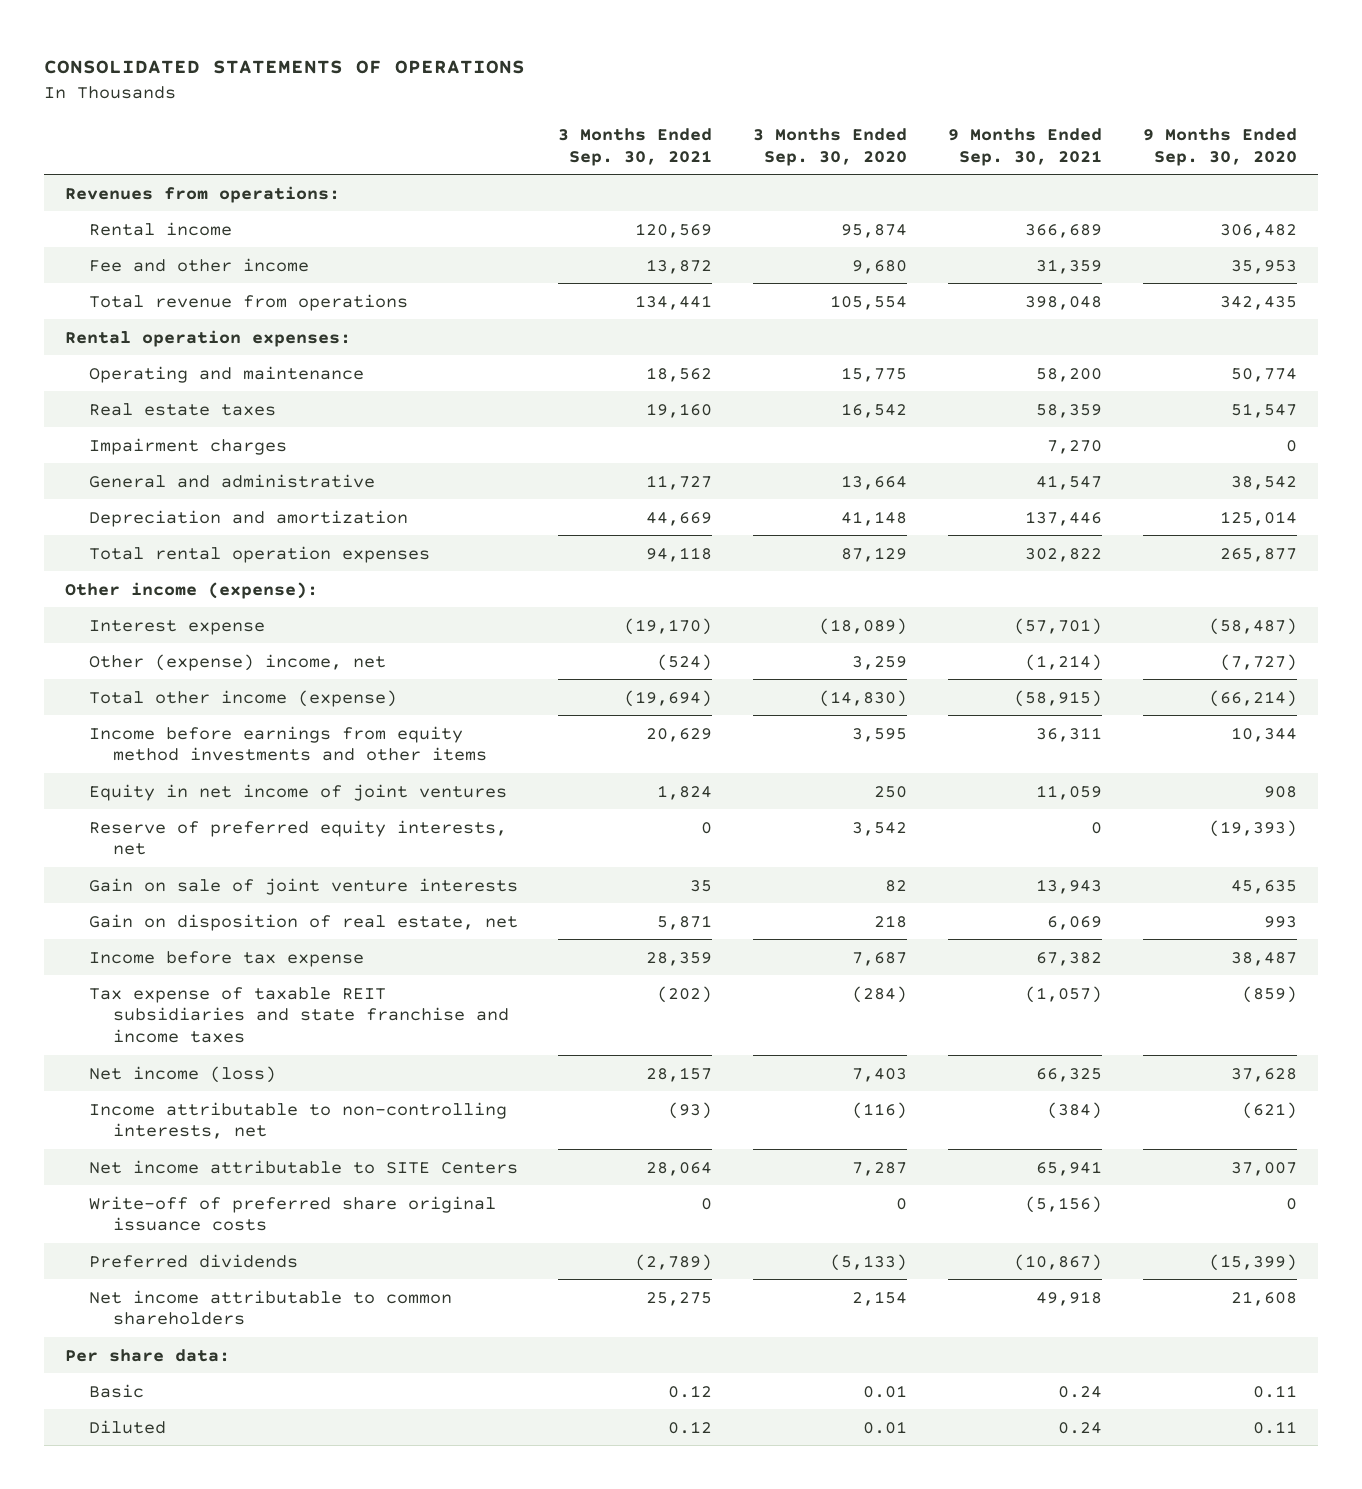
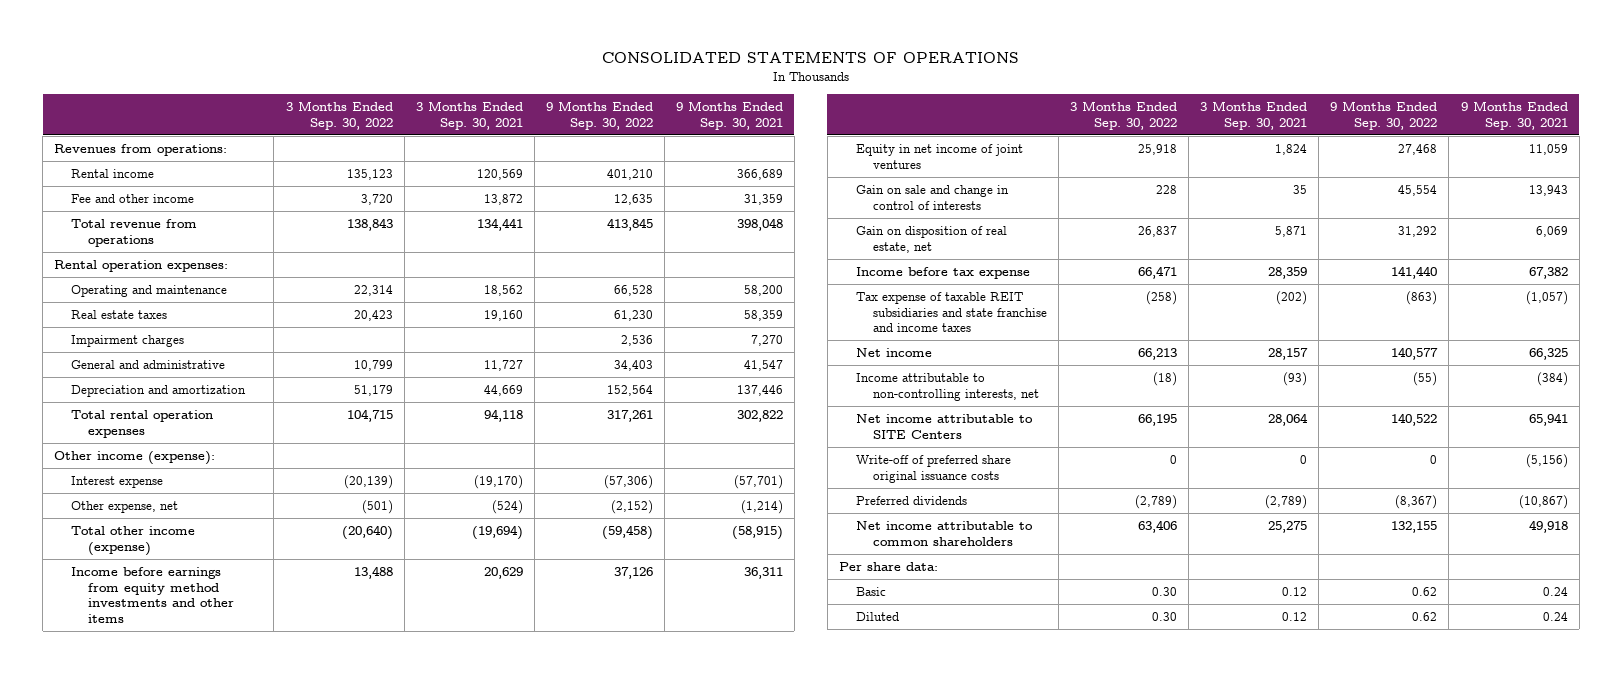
- | 3 Months Ended Sep. 30, 2021 | 3 Months Ended Sep. 30, 2020 | 9 Months Ended Sep. 30, 2021 | 9 Months Ended Sep. 30, 2020
+ | 3 Months Ended Sep. 30, 2022 | 3 Months Ended Sep. 30, 2021 | 9 Months Ended Sep. 30, 2022 | 9 Months Ended Sep. 30, 2021
- Other (expense) income, net | (524) | 3,259 | (1,214) | (7,727)
+ Other expense, net | (501) | (524) | (2,152) | (1,214)
- Reserve of preferred equity interests, net | 0 | 3,542 | 0 | (19,393)
- Gain on sale of joint venture interests | 35 | 82 | 13,943 | 45,635
+ Gain on sale and change in control of interests | 228 | 35 | 45,554 | 13,943
- Net income (loss) | 28,157 | 7,403 | 66,325 | 37,628
+ Net income | 66,213 | 28,157 | 140,577 | 66,325

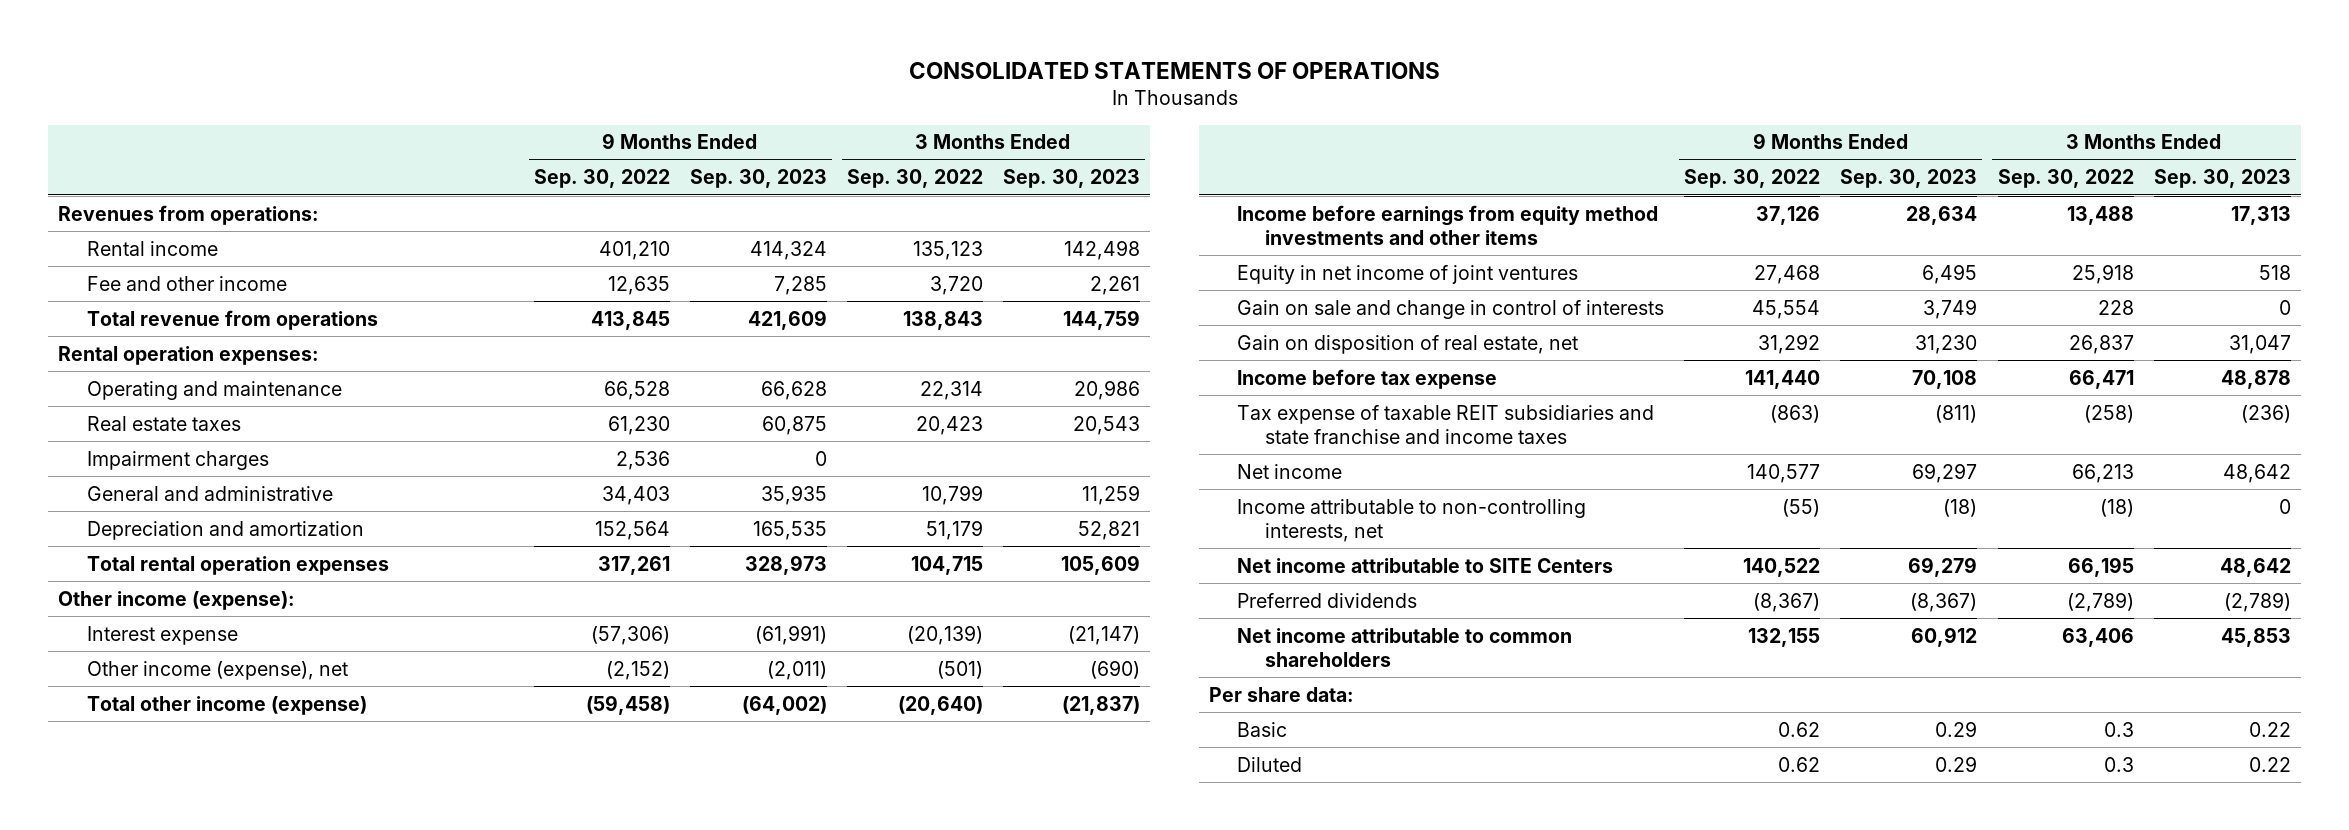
- | 3 Months Ended Sep. 30, 2022 | 3 Months Ended Sep. 30, 2021 | 9 Months Ended Sep. 30, 2022 | 9 Months Ended Sep. 30, 2021
+ | 9 Months Ended Sep. 30, 2022 | 9 Months Ended Sep. 30, 2023 | 3 Months Ended Sep. 30, 2022 | 3 Months Ended Sep. 30, 2023
- Other expense, net | (501) | (524) | (2,152) | (1,214)
+ Other income (expense), net | (2,152) | (2,011) | (501) | (690)
- Write-off of preferred share original issuance costs | 0 | 0 | 0 | (5,156)
- Basic | 0.30 | 0.12 | 0.62 | 0.24
- Diluted | 0.30 | 0.12 | 0.62 | 0.24
+ Basic | 0.62 | 0.29 | 0.3 | 0.22
+ Diluted | 0.62 | 0.29 | 0.3 | 0.22

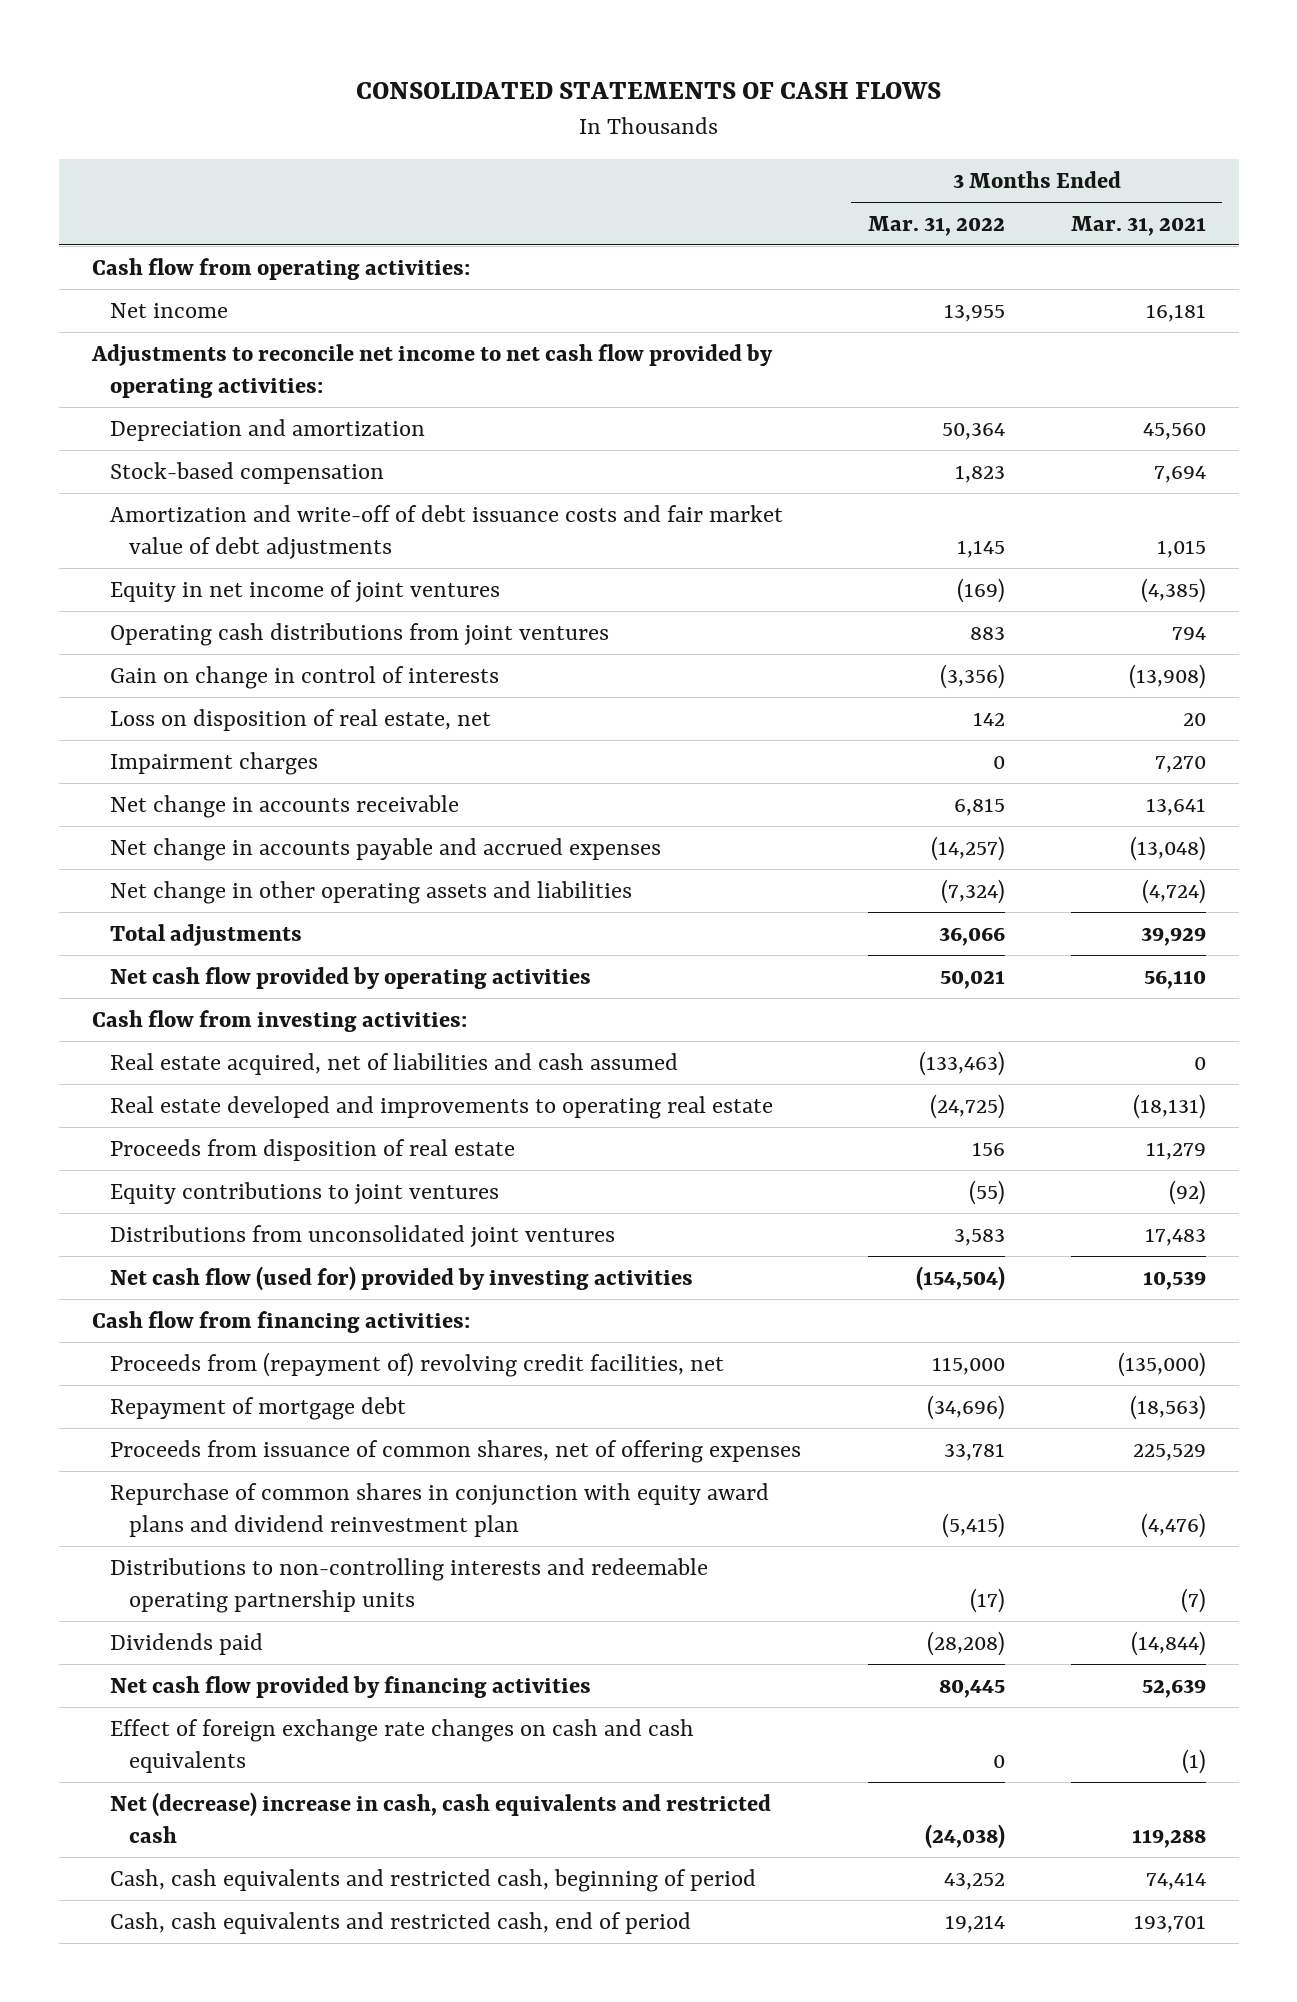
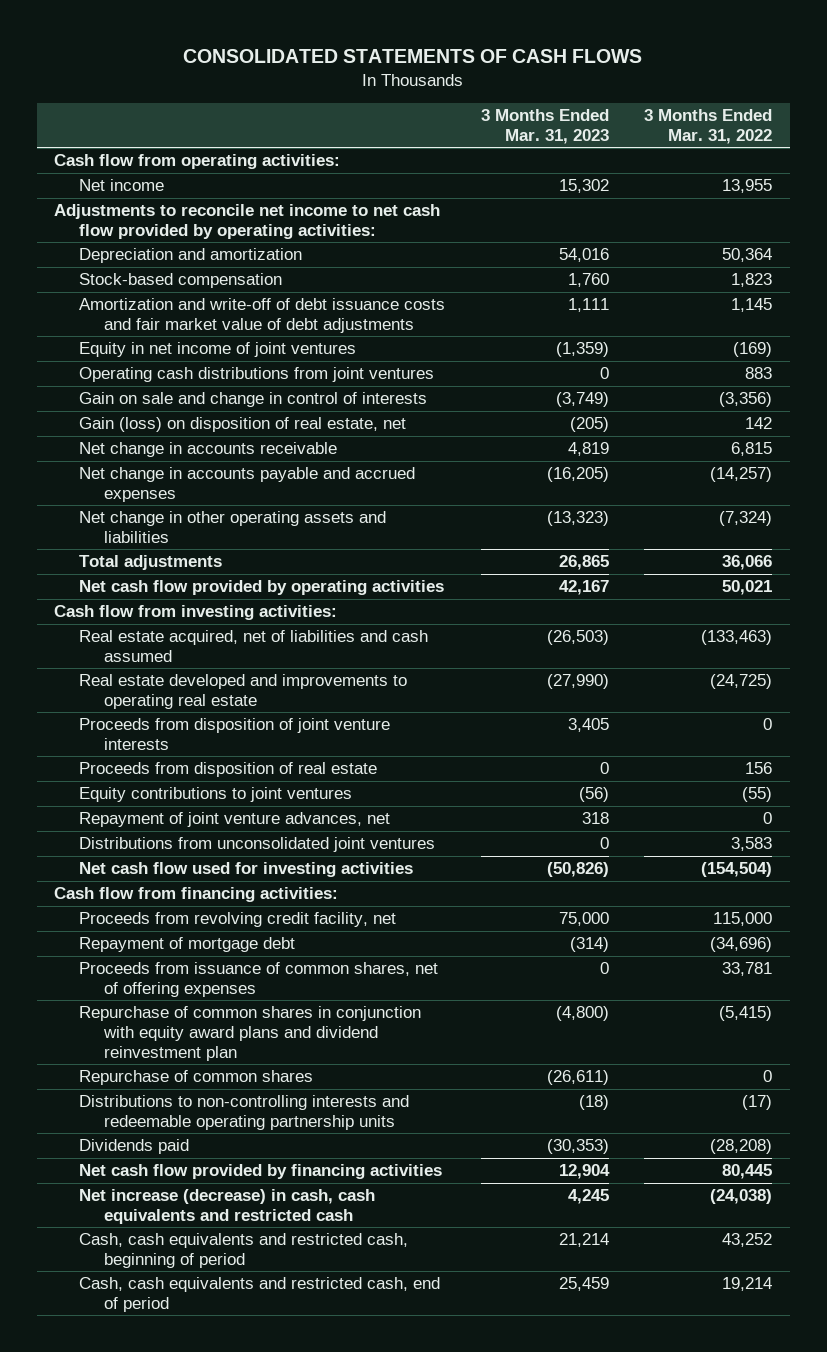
- | 3 Months Ended Mar. 31, 2022 | 3 Months Ended Mar. 31, 2021
+ | 3 Months Ended Mar. 31, 2023 | 3 Months Ended Mar. 31, 2022
- Gain on change in control of interests | (3,356) | (13,908)
- Loss on disposition of real estate, net | 142 | 20
- Impairment charges | 0 | 7,270
+ Gain on sale and change in control of interests | (3,749) | (3,356)
+ Gain (loss) on disposition of real estate, net | (205) | 142
+ Proceeds from disposition of joint venture interests | 3,405 | 0
+ Repayment of joint venture advances, net | 318 | 0
- Net cash flow (used for) provided by investing activities | (154,504) | 10,539
+ Net cash flow used for investing activities | (50,826) | (154,504)
- Proceeds from (repayment of) revolving credit facilities, net | 115,000 | (135,000)
+ Proceeds from revolving credit facility, net | 75,000 | 115,000
+ Repurchase of common shares | (26,611) | 0
- Effect of foreign exchange rate changes on cash and cash equivalents | 0 | (1)
- Net (decrease) increase in cash, cash equivalents and restricted cash | (24,038) | 119,288
+ Net increase (decrease) in cash, cash equivalents and restricted cash | 4,245 | (24,038)

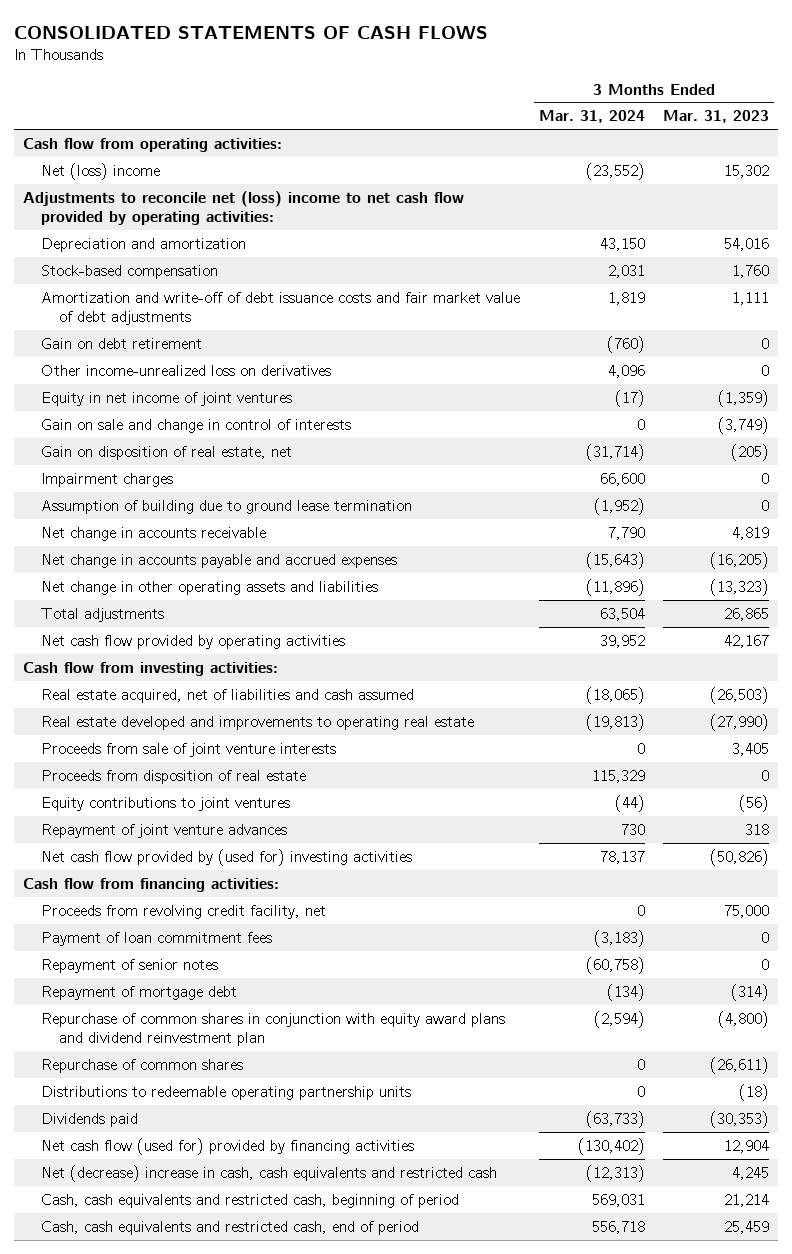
- | 3 Months Ended Mar. 31, 2023 | 3 Months Ended Mar. 31, 2022
+ | 3 Months Ended Mar. 31, 2024 | 3 Months Ended Mar. 31, 2023
- Net income | 15,302 | 13,955
- Adjustments to reconcile net income to net cash flow provided by operating activities:
+ Net (loss) income | (23,552) | 15,302
+ Adjustments to reconcile net (loss) income to net cash flow provided by operating activities:
+ Gain on debt retirement | (760) | 0
+ Other income-unrealized loss on derivatives | 4,096 | 0
- Operating cash distributions from joint ventures | 0 | 883
- Gain (loss) on disposition of real estate, net | (205) | 142
+ Gain on disposition of real estate, net | (31,714) | (205)
+ Impairment charges | 66,600 | 0
+ Assumption of building due to ground lease termination | (1,952) | 0
- Proceeds from disposition of joint venture interests | 3,405 | 0
+ Proceeds from sale of joint venture interests | 0 | 3,405
- Repayment of joint venture advances, net | 318 | 0
- Distributions from unconsolidated joint ventures | 0 | 3,583
- Net cash flow used for investing activities | (50,826) | (154,504)
+ Repayment of joint venture advances | 730 | 318
+ Net cash flow provided by (used for) investing activities | 78,137 | (50,826)
+ Payment of loan commitment fees | (3,183) | 0
+ Repayment of senior notes | (60,758) | 0
- Proceeds from issuance of common shares, net of offering expenses | 0 | 33,781
- Distributions to non-controlling interests and redeemable operating partnership units | (18) | (17)
+ Distributions to redeemable operating partnership units | 0 | (18)
- Net cash flow provided by financing activities | 12,904 | 80,445
- Net increase (decrease) in cash, cash equivalents and restricted cash | 4,245 | (24,038)
+ Net cash flow (used for) provided by financing activities | (130,402) | 12,904
+ Net (decrease) increase in cash, cash equivalents and restricted cash | (12,313) | 4,245

